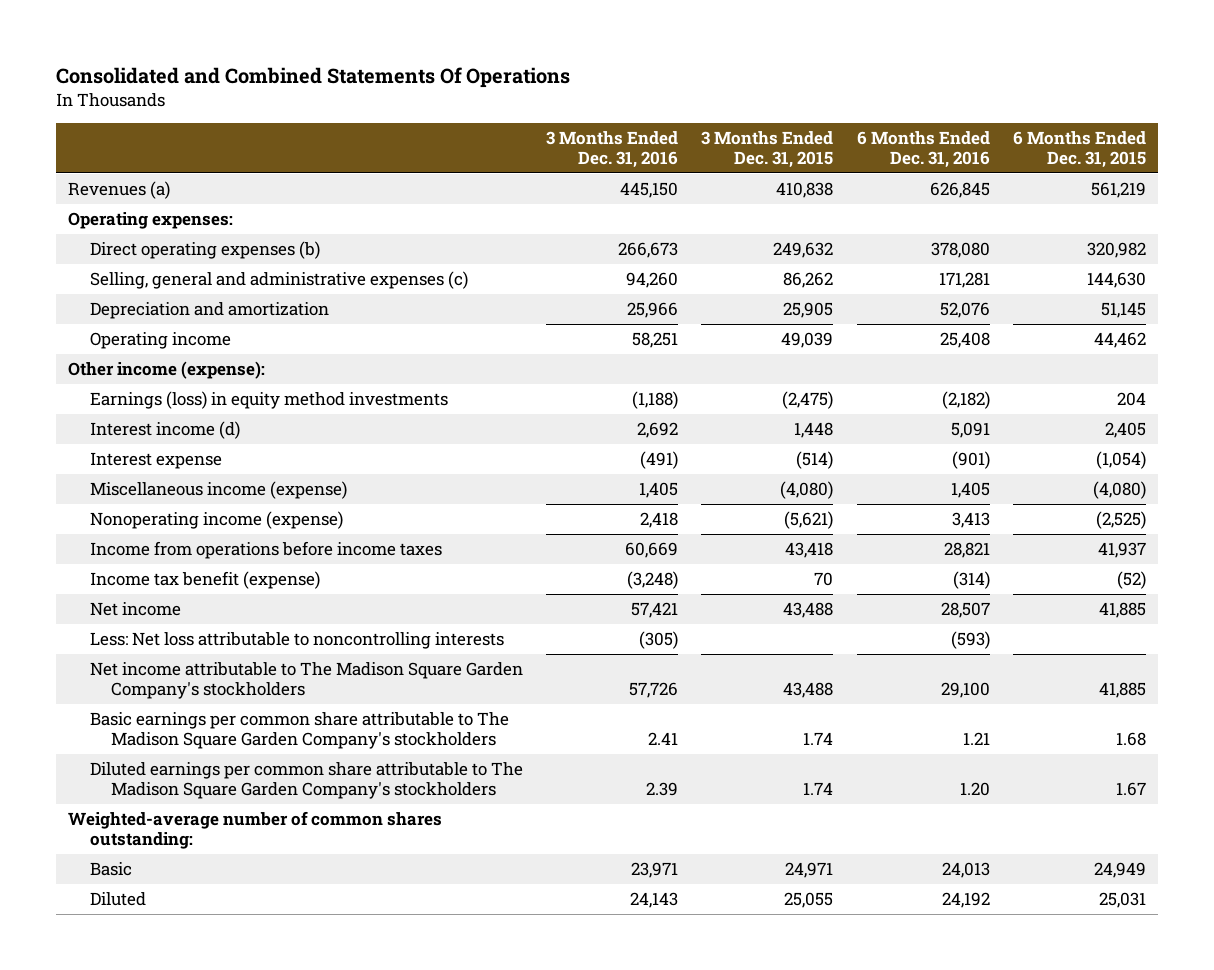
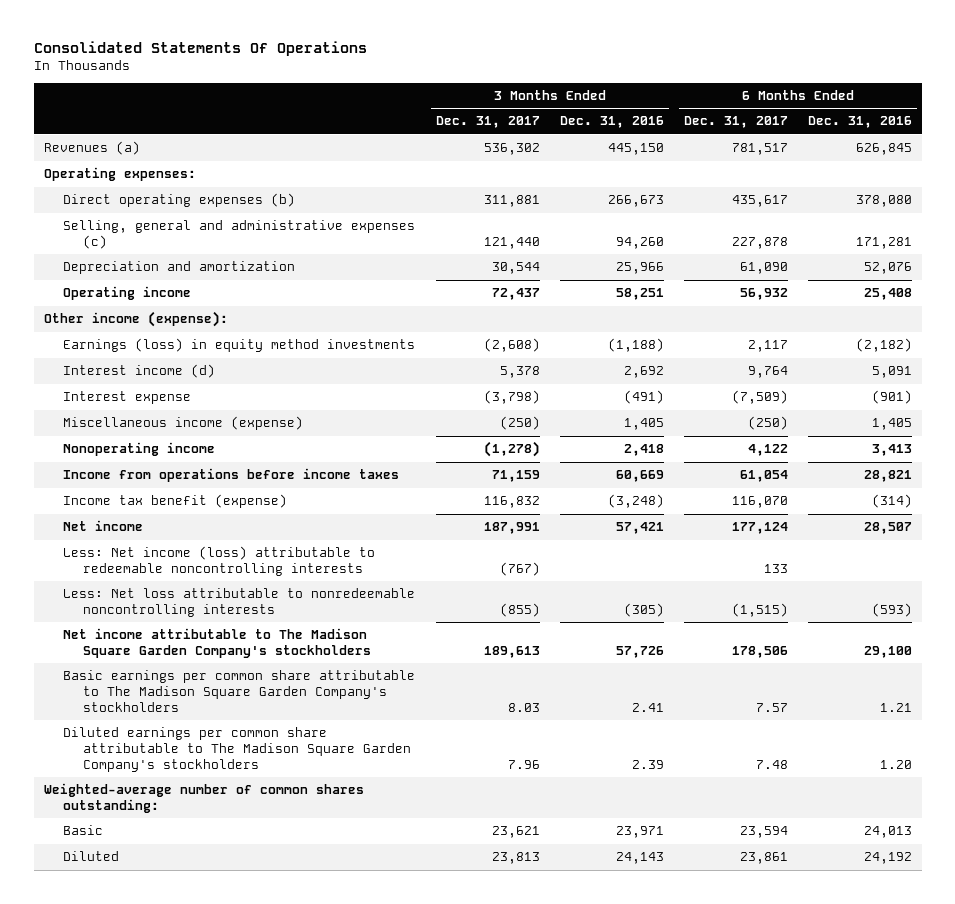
- Consolidated and Combined Statements Of Operations
+ Consolidated Statements Of Operations
- | 3 Months Ended Dec. 31, 2016 | 3 Months Ended Dec. 31, 2015 | 6 Months Ended Dec. 31, 2016 | 6 Months Ended Dec. 31, 2015
+ | 3 Months Ended Dec. 31, 2017 | 3 Months Ended Dec. 31, 2016 | 6 Months Ended Dec. 31, 2017 | 6 Months Ended Dec. 31, 2016
- Nonoperating income (expense) | 2,418 | (5,621) | 3,413 | (2,525)
+ Nonoperating income | (1,278) | 2,418 | 4,122 | 3,413
- Less: Net loss attributable to noncontrolling interests | (305) | | (593) |
+ Less: Net income (loss) attributable to redeemable noncontrolling interests | (767) | | 133 |
+ Less: Net loss attributable to nonredeemable noncontrolling interests | (855) | (305) | (1,515) | (593)

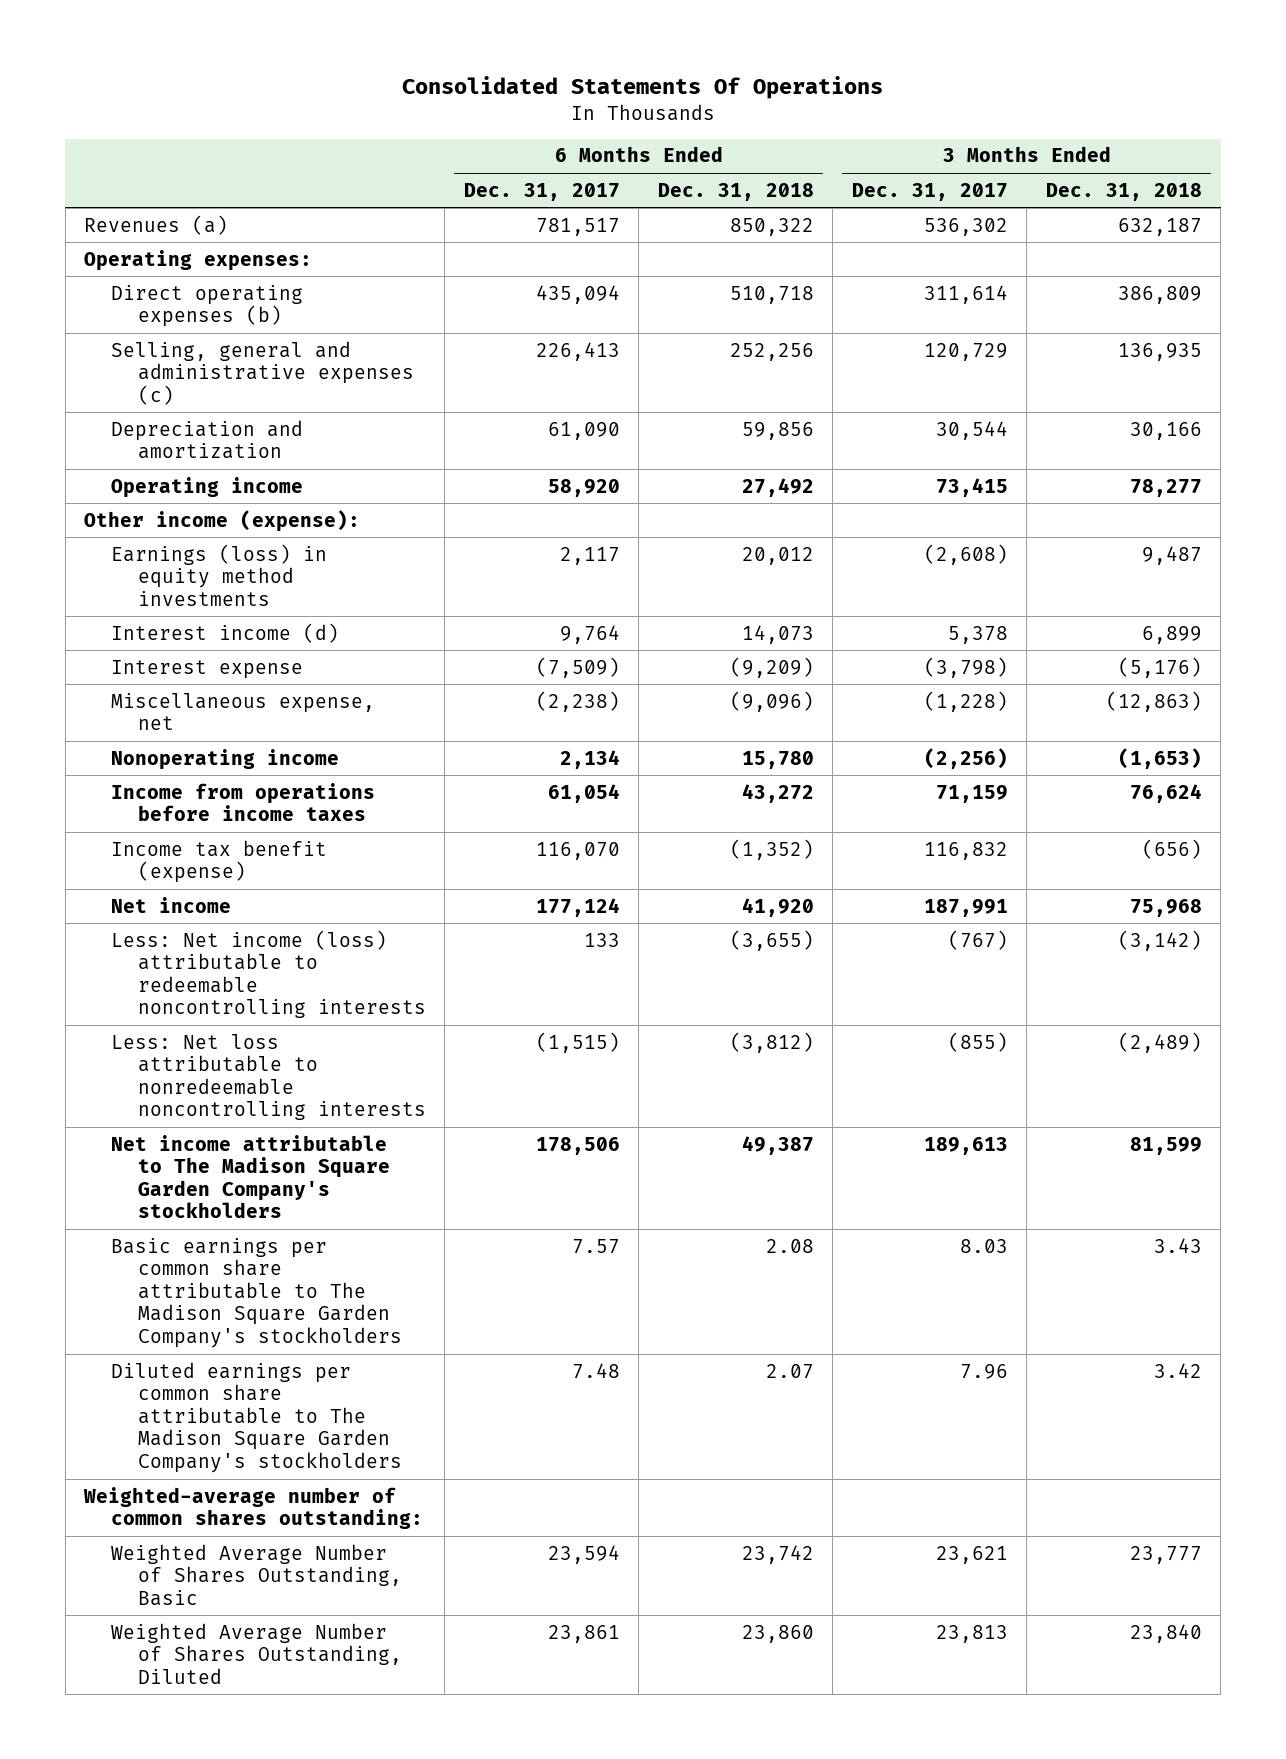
- | 3 Months Ended Dec. 31, 2017 | 3 Months Ended Dec. 31, 2016 | 6 Months Ended Dec. 31, 2017 | 6 Months Ended Dec. 31, 2016
+ | 6 Months Ended Dec. 31, 2017 | 6 Months Ended Dec. 31, 2018 | 3 Months Ended Dec. 31, 2017 | 3 Months Ended Dec. 31, 2018
- Direct operating expenses (b) | 311,881 | 266,673 | 435,617 | 378,080
- Selling, general and administrative expenses (c) | 121,440 | 94,260 | 227,878 | 171,281
+ Direct operating expenses (b) | 435,094 | 510,718 | 311,614 | 386,809
+ Selling, general and administrative expenses (c) | 226,413 | 252,256 | 120,729 | 136,935
- Operating income | 72,437 | 58,251 | 56,932 | 25,408
+ Operating income | 58,920 | 27,492 | 73,415 | 78,277
- Miscellaneous income (expense) | (250) | 1,405 | (250) | 1,405
- Nonoperating income | (1,278) | 2,418 | 4,122 | 3,413
+ Miscellaneous expense, net | (2,238) | (9,096) | (1,228) | (12,863)
+ Nonoperating income | 2,134 | 15,780 | (2,256) | (1,653)
- Basic | 23,621 | 23,971 | 23,594 | 24,013
- Diluted | 23,813 | 24,143 | 23,861 | 24,192
+ Weighted Average Number of Shares Outstanding, Basic | 23,594 | 23,742 | 23,621 | 23,777
+ Weighted Average Number of Shares Outstanding, Diluted | 23,861 | 23,860 | 23,813 | 23,840

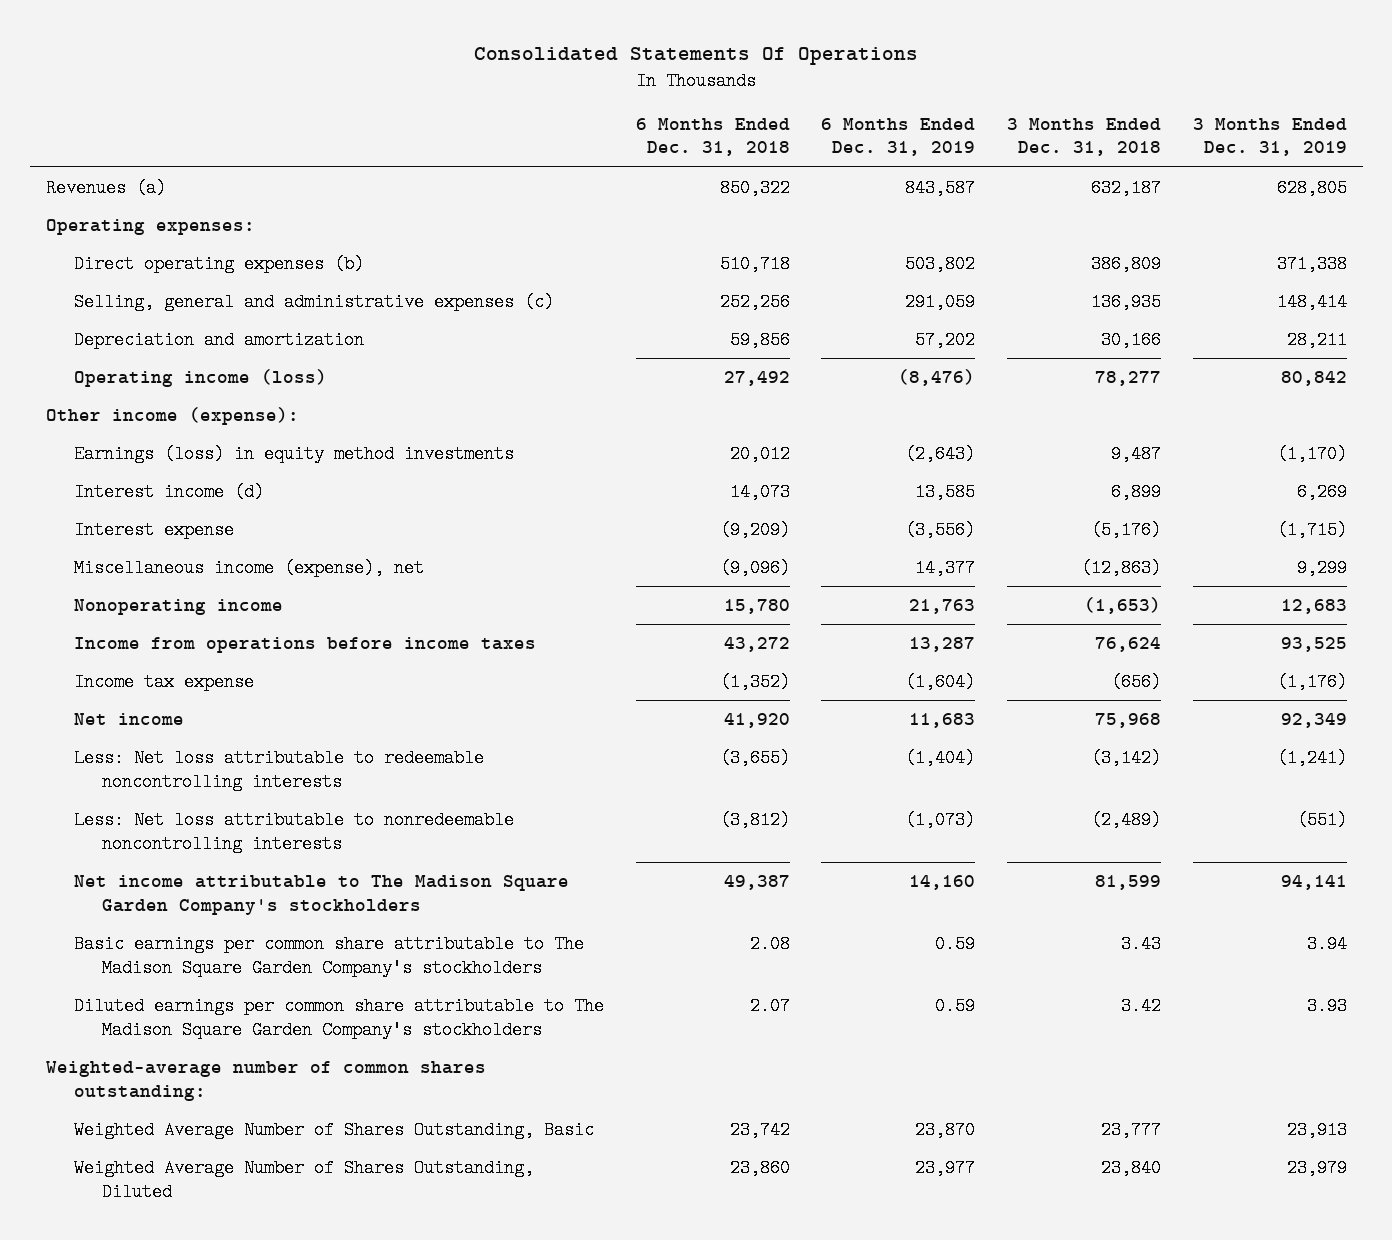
- | 6 Months Ended Dec. 31, 2017 | 6 Months Ended Dec. 31, 2018 | 3 Months Ended Dec. 31, 2017 | 3 Months Ended Dec. 31, 2018
+ | 6 Months Ended Dec. 31, 2018 | 6 Months Ended Dec. 31, 2019 | 3 Months Ended Dec. 31, 2018 | 3 Months Ended Dec. 31, 2019
- Operating income | 58,920 | 27,492 | 73,415 | 78,277
+ Operating income (loss) | 27,492 | (8,476) | 78,277 | 80,842
- Miscellaneous expense, net | (2,238) | (9,096) | (1,228) | (12,863)
+ Miscellaneous income (expense), net | (9,096) | 14,377 | (12,863) | 9,299
- Income tax benefit (expense) | 116,070 | (1,352) | 116,832 | (656)
+ Income tax expense | (1,352) | (1,604) | (656) | (1,176)
- Less: Net income (loss) attributable to redeemable noncontrolling interests | 133 | (3,655) | (767) | (3,142)
+ Less: Net loss attributable to redeemable noncontrolling interests | (3,655) | (1,404) | (3,142) | (1,241)

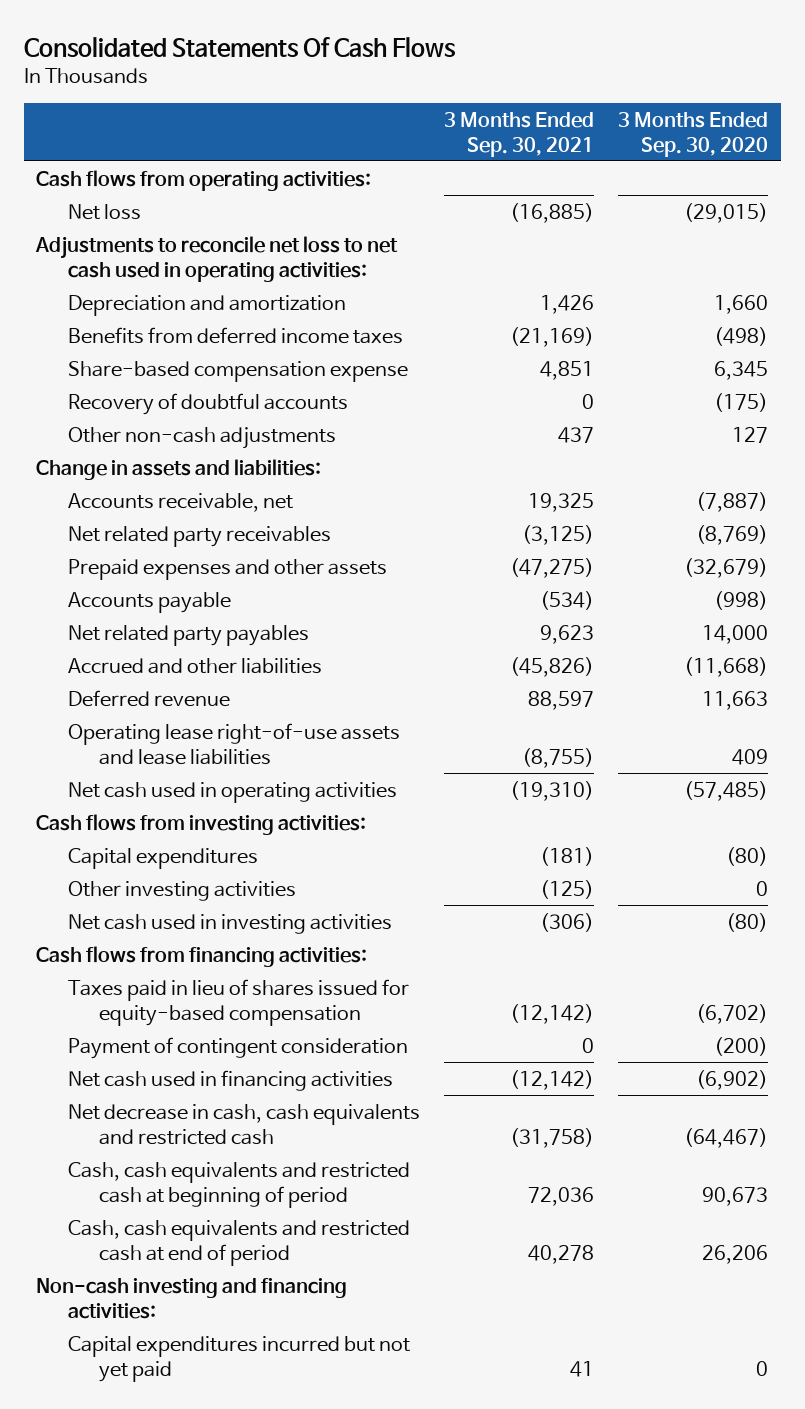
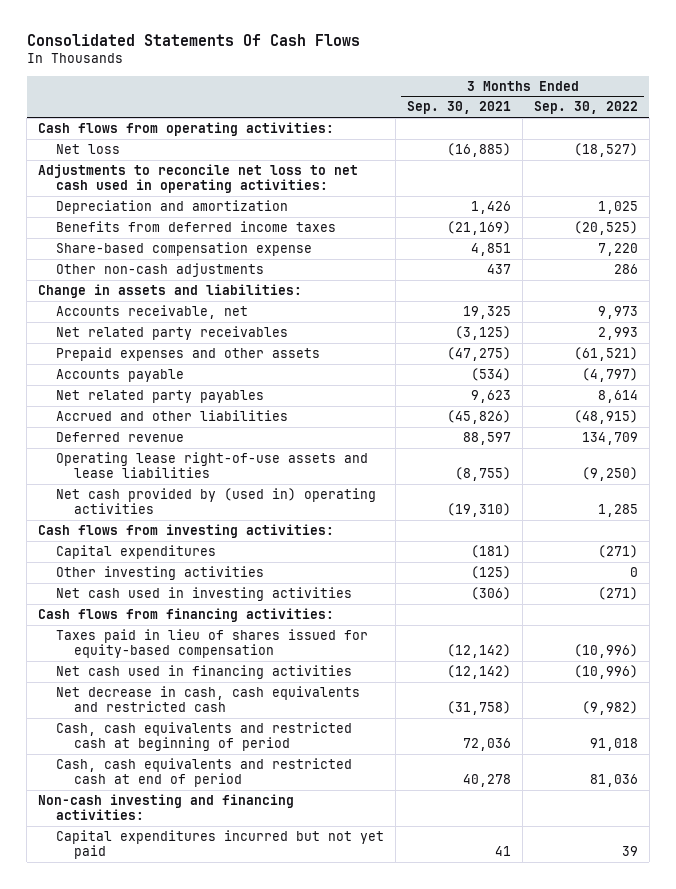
- | 3 Months Ended Sep. 30, 2021 | 3 Months Ended Sep. 30, 2020
+ | 3 Months Ended Sep. 30, 2021 | 3 Months Ended Sep. 30, 2022
- Recovery of doubtful accounts | 0 | (175)
- Net cash used in operating activities | (19,310) | (57,485)
+ Net cash provided by (used in) operating activities | (19,310) | 1,285
- Payment of contingent consideration | 0 | (200)

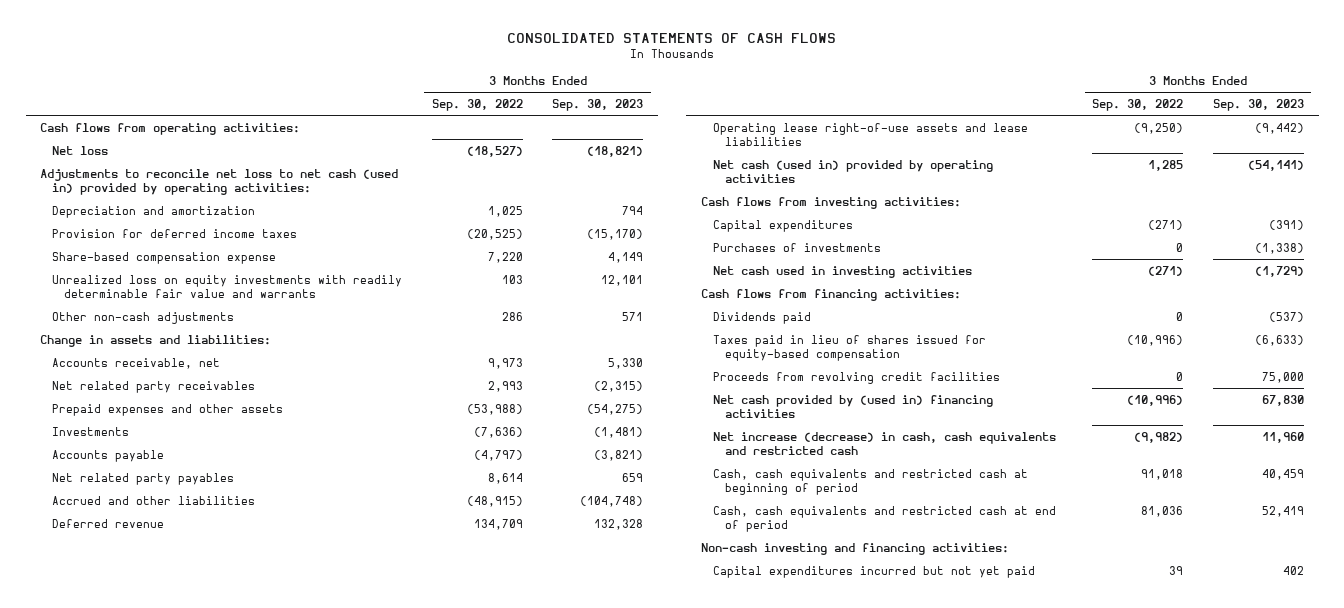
- Consolidated Statements Of Cash Flows
+ CONSOLIDATED STATEMENTS OF CASH FLOWS
- | 3 Months Ended Sep. 30, 2021 | 3 Months Ended Sep. 30, 2022
+ | 3 Months Ended Sep. 30, 2022 | 3 Months Ended Sep. 30, 2023
- Adjustments to reconcile net loss to net cash used in operating activities:
+ Adjustments to reconcile net loss to net cash (used in) provided by operating activities:
- Benefits from deferred income taxes | (21,169) | (20,525)
+ Provision for deferred income taxes | (20,525) | (15,170)
+ Unrealized loss on equity investments with readily determinable fair value and warrants | 103 | 12,101
- Prepaid expenses and other assets | (47,275) | (61,521)
+ Prepaid expenses and other assets | (53,988) | (54,275)
+ Investments | (7,636) | (1,481)
- Net cash provided by (used in) operating activities | (19,310) | 1,285
+ Net cash (used in) provided by operating activities | 1,285 | (54,141)
- Other investing activities | (125) | 0
+ Purchases of investments | 0 | (1,338)
+ Dividends paid | 0 | (537)
- Net cash used in financing activities | (12,142) | (10,996)
- Net decrease in cash, cash equivalents and restricted cash | (31,758) | (9,982)
+ Proceeds from revolving credit facilities | 0 | 75,000
+ Net cash provided by (used in) financing activities | (10,996) | 67,830
+ Net increase (decrease) in cash, cash equivalents and restricted cash | (9,982) | 11,960

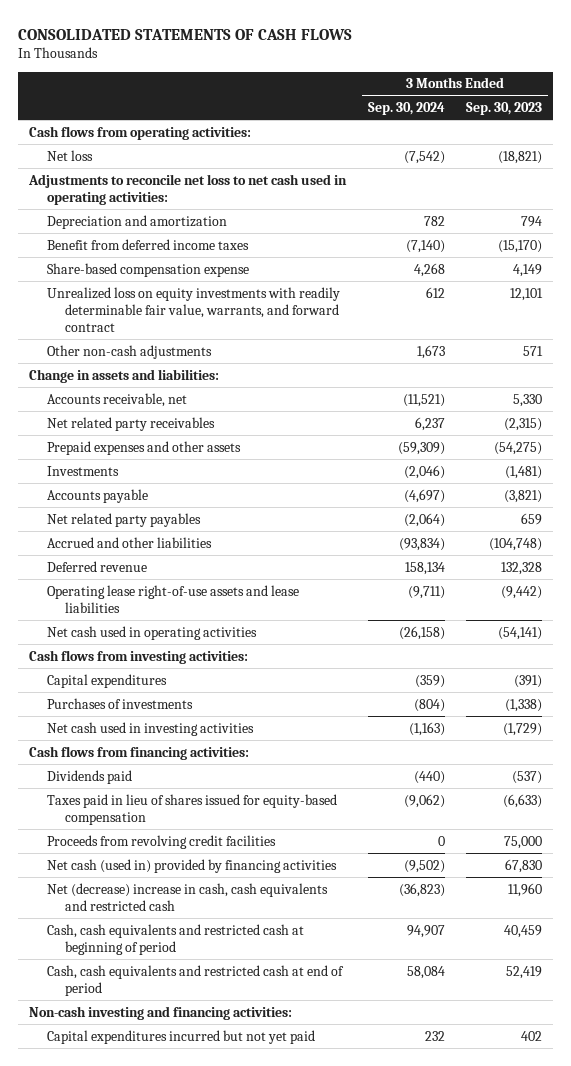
- | 3 Months Ended Sep. 30, 2022 | 3 Months Ended Sep. 30, 2023
+ | 3 Months Ended Sep. 30, 2024 | 3 Months Ended Sep. 30, 2023
- Adjustments to reconcile net loss to net cash (used in) provided by operating activities:
+ Adjustments to reconcile net loss to net cash used in operating activities:
- Provision for deferred income taxes | (20,525) | (15,170)
+ Benefit from deferred income taxes | (7,140) | (15,170)
- Unrealized loss on equity investments with readily determinable fair value and warrants | 103 | 12,101
+ Unrealized loss on equity investments with readily determinable fair value, warrants, and forward contract | 612 | 12,101
- Net cash (used in) provided by operating activities | 1,285 | (54,141)
+ Net cash used in operating activities | (26,158) | (54,141)
- Net cash provided by (used in) financing activities | (10,996) | 67,830
- Net increase (decrease) in cash, cash equivalents and restricted cash | (9,982) | 11,960
+ Net cash (used in) provided by financing activities | (9,502) | 67,830
+ Net (decrease) increase in cash, cash equivalents and restricted cash | (36,823) | 11,960

